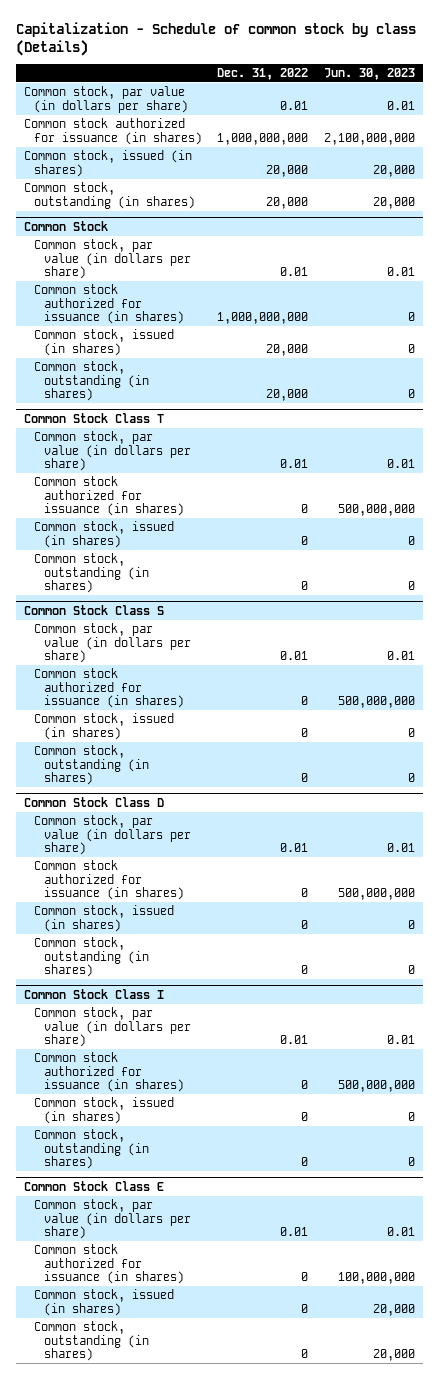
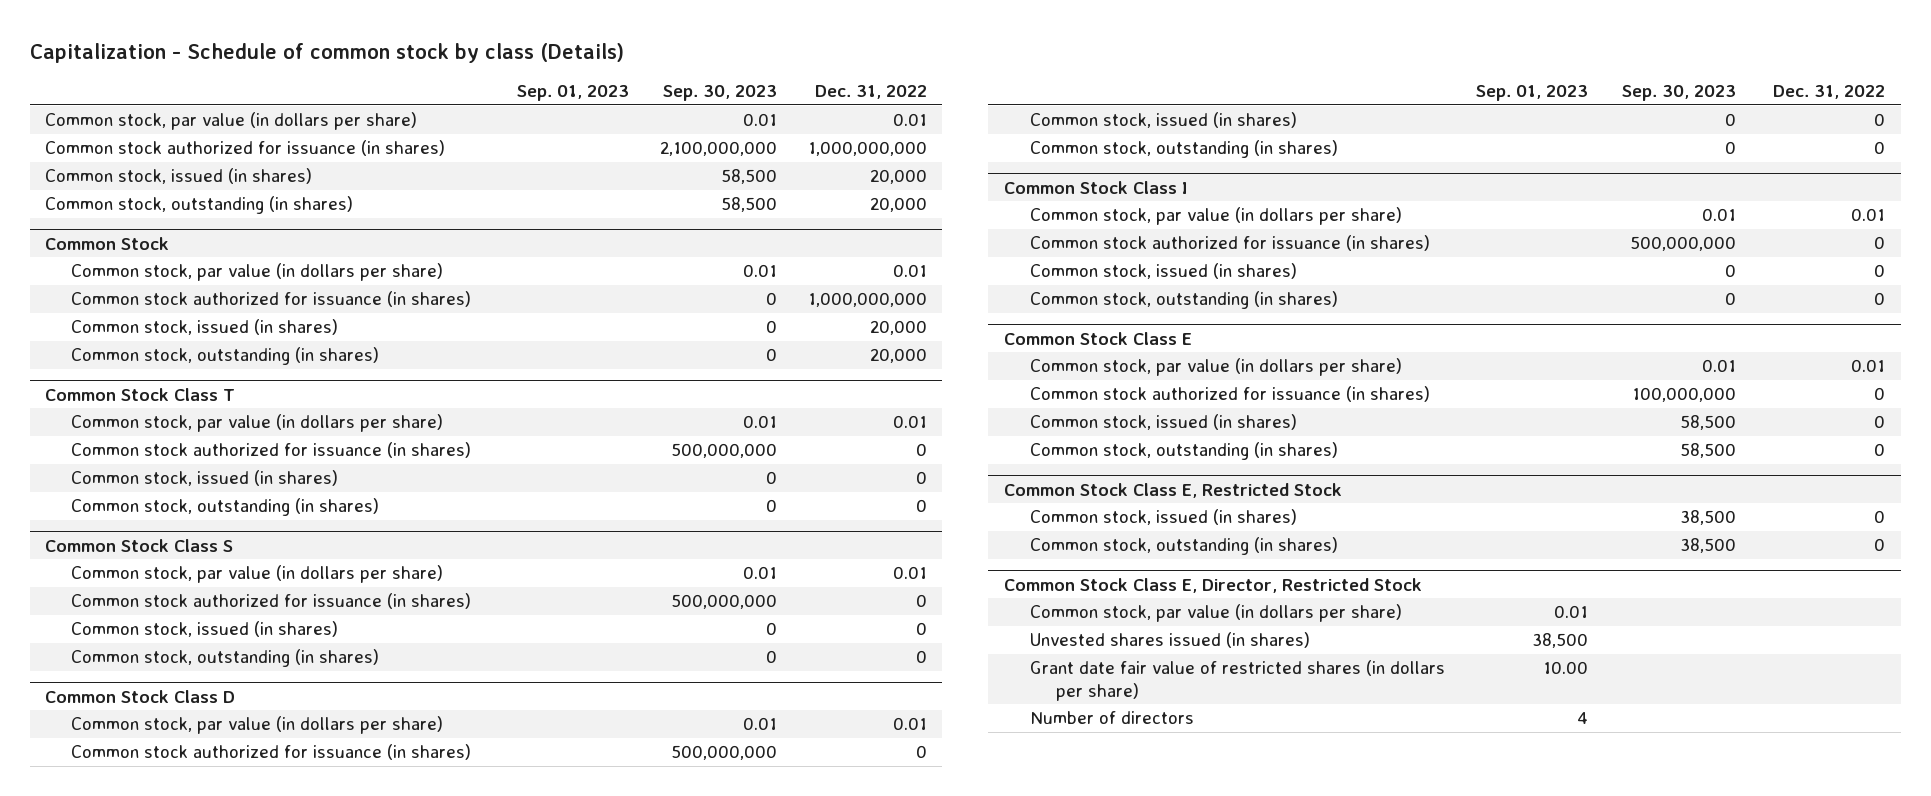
- | Dec. 31, 2022 | Jun. 30, 2023
+ | Sep. 01, 2023 | Sep. 30, 2023 | Dec. 31, 2022
+ Common Stock Class E, Restricted Stock
+ Common stock, issued (in shares) | | 38,500 | 0
+ Common stock, outstanding (in shares) | | 38,500 | 0
+ Common Stock Class E, Director, Restricted Stock
+ Common stock, par value (in dollars per share) | 0.01 | |
+ Unvested shares issued (in shares) | 38,500 | |
+ Grant date fair value of restricted shares (in dollars per share) | 10.00 | |
+ Number of directors | 4 | |

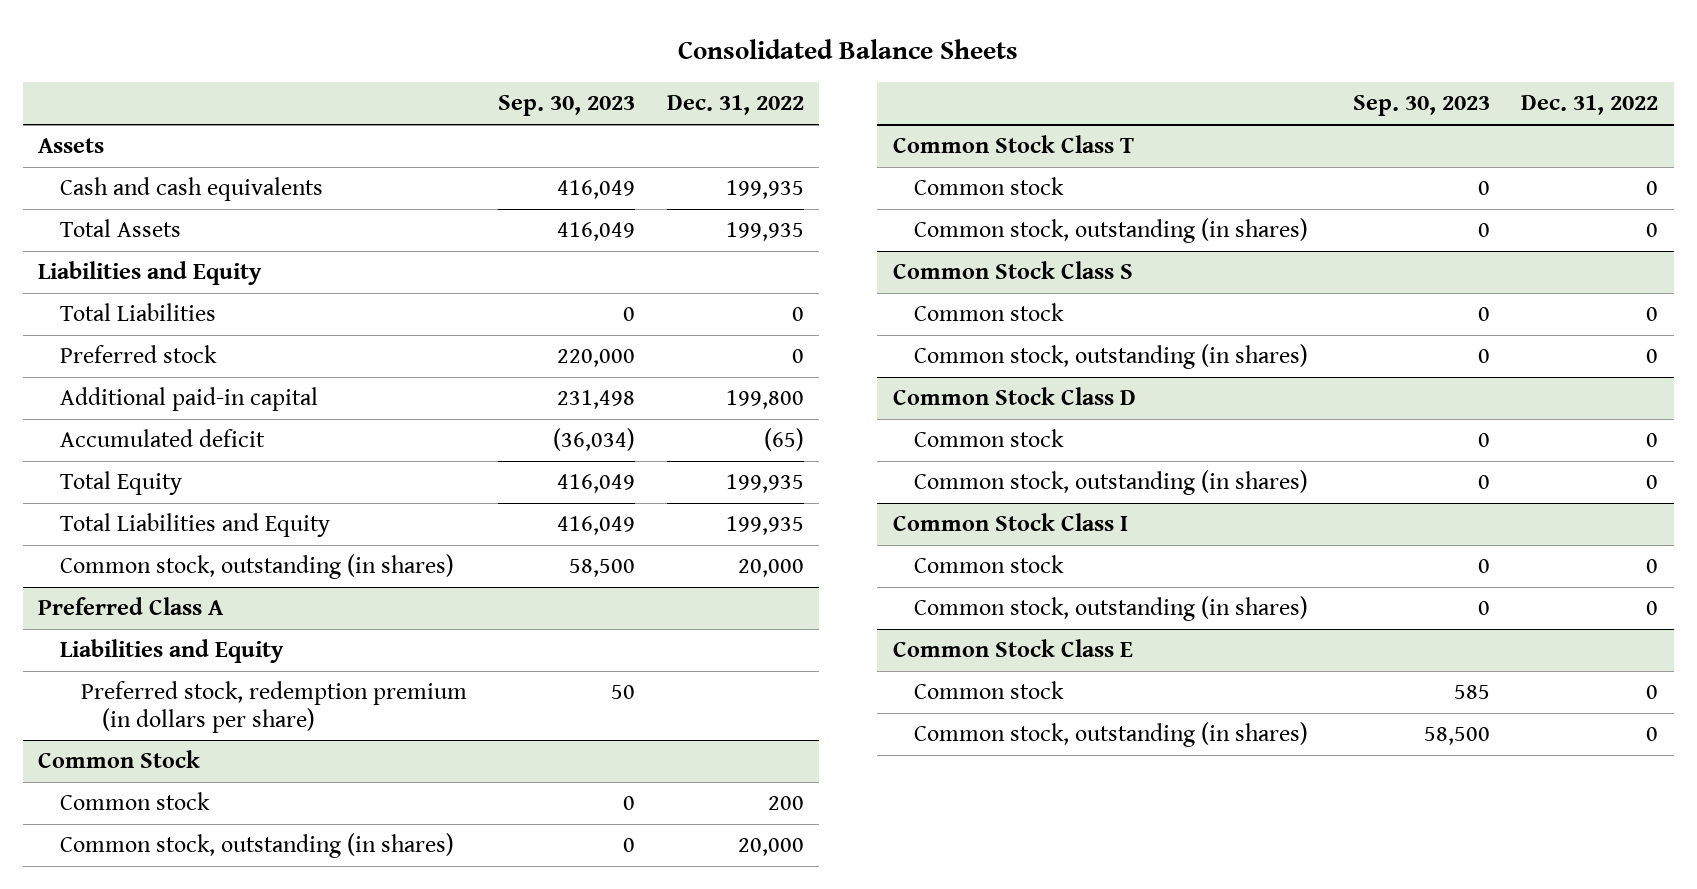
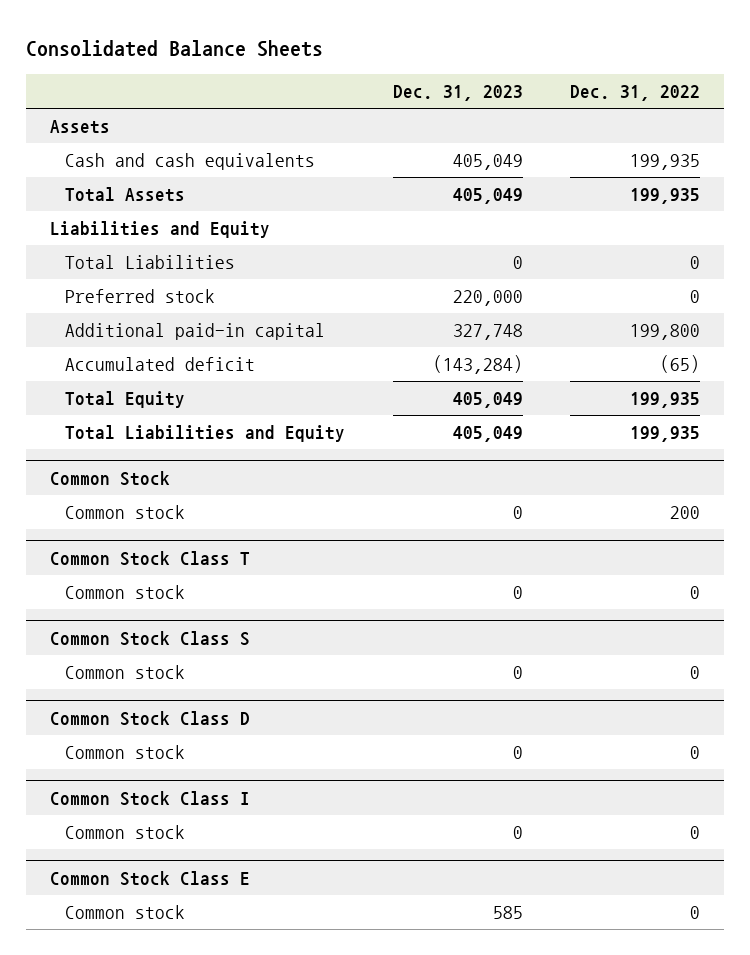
- | Sep. 30, 2023 | Dec. 31, 2022
+ | Dec. 31, 2023 | Dec. 31, 2022
- Common stock, outstanding (in shares) | 58,500 | 20,000
- Preferred Class A
- Liabilities and Equity
- Preferred stock, redemption premium (in dollars per share) | 50 |
@ Common Stock
- Common stock, outstanding (in shares) | 0 | 20,000
@ Common Stock Class T
- Common stock, outstanding (in shares) | 0 | 0
@ Common Stock Class S
- Common stock, outstanding (in shares) | 0 | 0
@ Common Stock Class D
- Common stock, outstanding (in shares) | 0 | 0
@ Common Stock Class I
- Common stock, outstanding (in shares) | 0 | 0
@ Common Stock Class E
- Common stock, outstanding (in shares) | 58,500 | 0

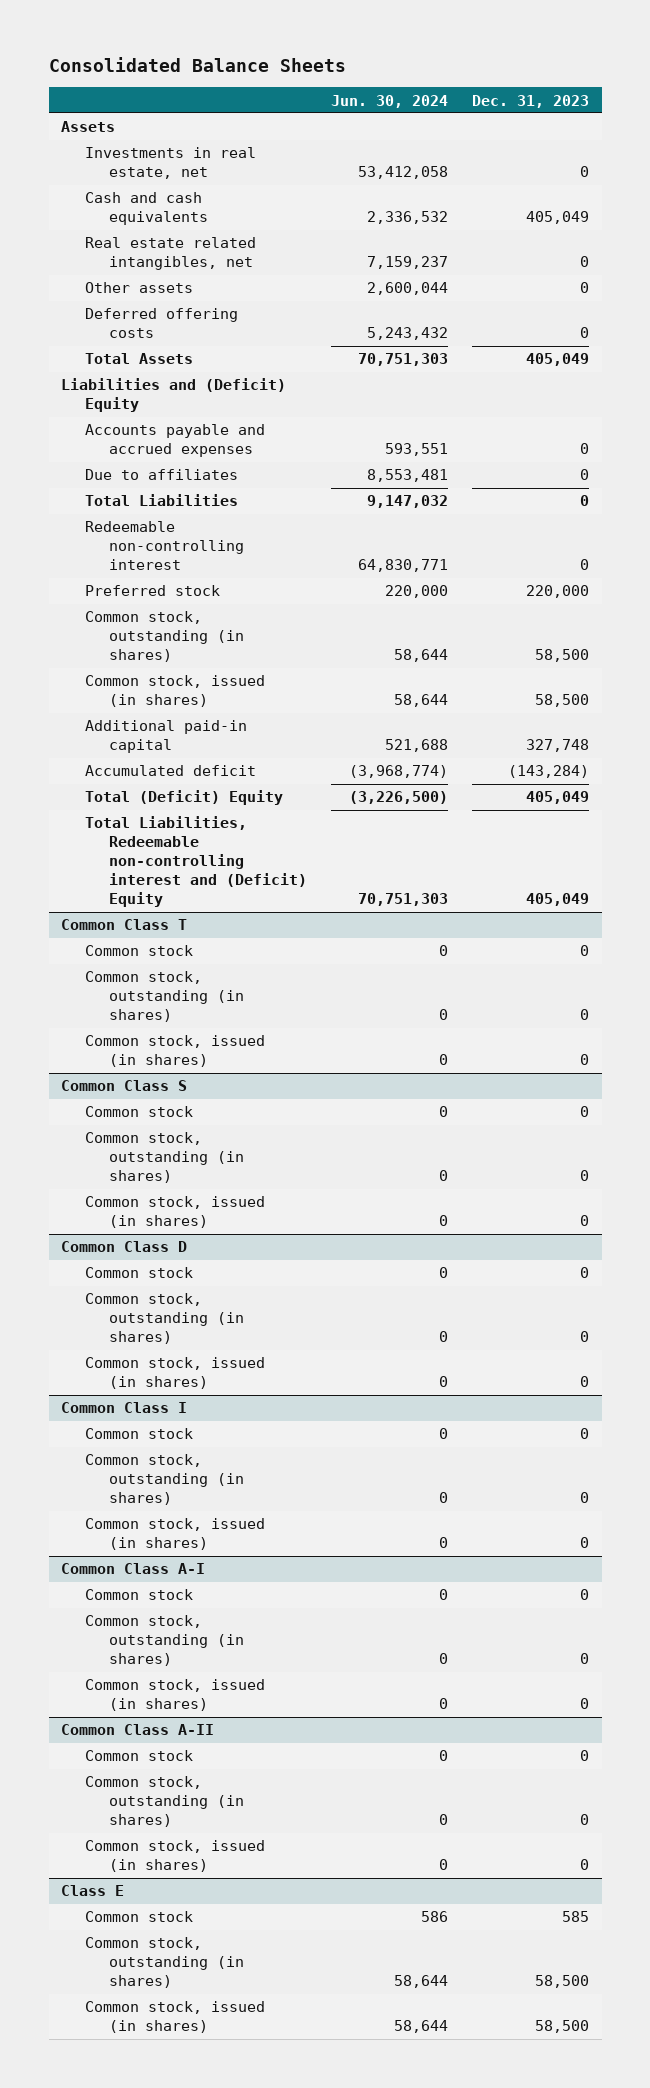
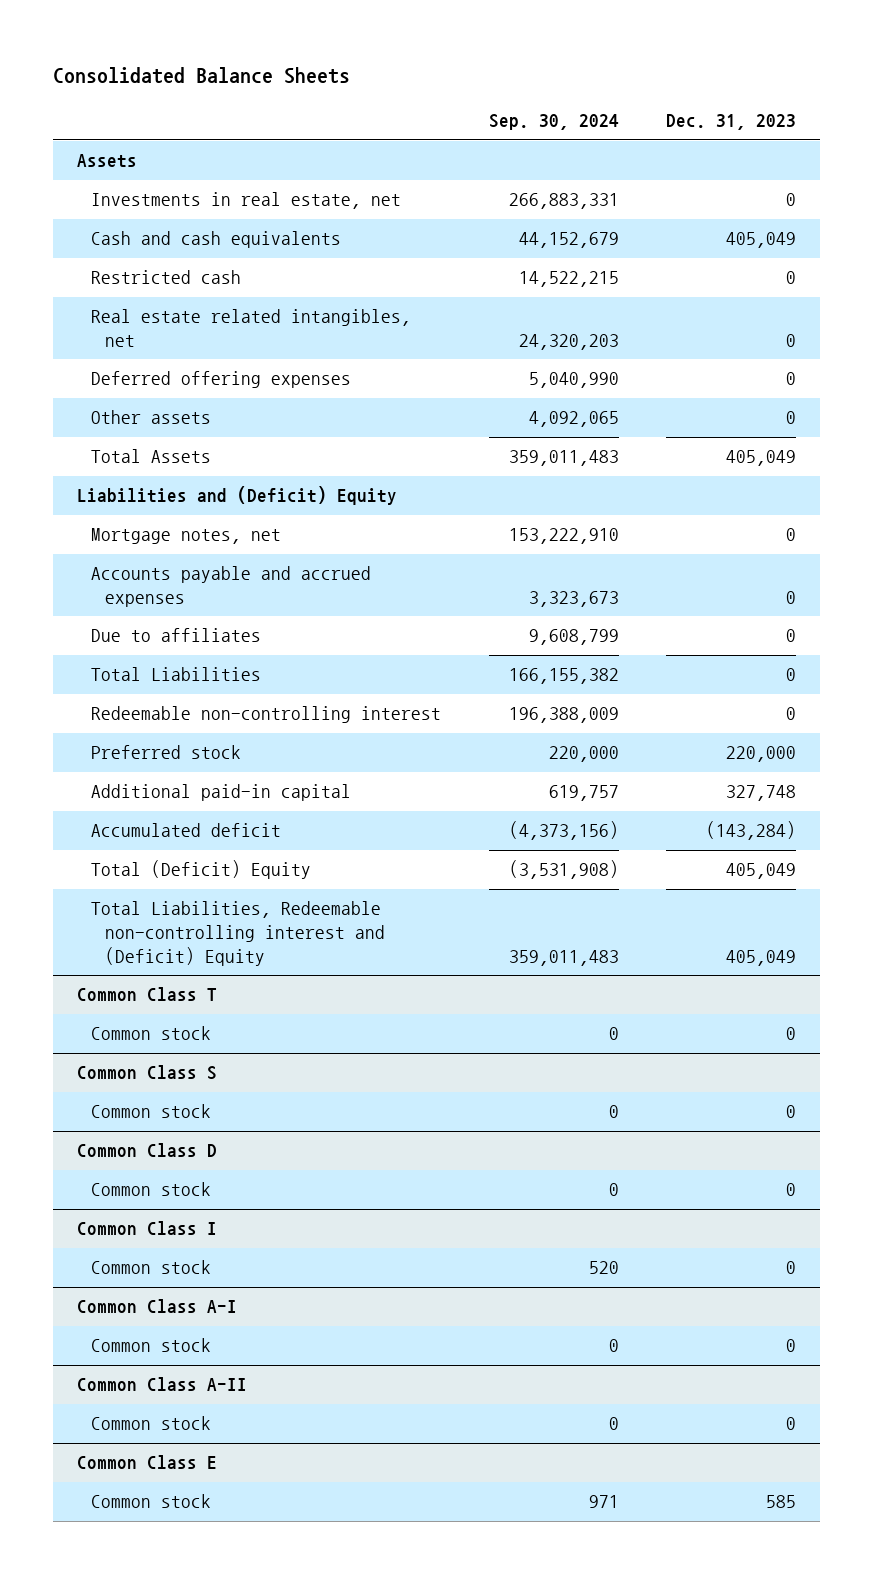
- | Jun. 30, 2024 | Dec. 31, 2023
+ | Sep. 30, 2024 | Dec. 31, 2023
+ Restricted cash | 14,522,215 | 0
+ Deferred offering expenses | 5,040,990 | 0
- Deferred offering costs | 5,243,432 | 0
+ Mortgage notes, net | 153,222,910 | 0
- Common stock, outstanding (in shares) | 58,644 | 58,500
- Common stock, issued (in shares) | 58,644 | 58,500
@ Common Class T
- Common stock, outstanding (in shares) | 0 | 0
- Common stock, issued (in shares) | 0 | 0
@ Common Class S
- Common stock, outstanding (in shares) | 0 | 0
- Common stock, issued (in shares) | 0 | 0
@ Common Class D
- Common stock, outstanding (in shares) | 0 | 0
- Common stock, issued (in shares) | 0 | 0
@ Common Class I
- Common stock, outstanding (in shares) | 0 | 0
- Common stock, issued (in shares) | 0 | 0
@ Common Class A-I
- Common stock, outstanding (in shares) | 0 | 0
- Common stock, issued (in shares) | 0 | 0
@ Common Class A-II
- Common stock, outstanding (in shares) | 0 | 0
- Common stock, issued (in shares) | 0 | 0
- Class E
+ Common Class E
- Common stock, outstanding (in shares) | 58,644 | 58,500
- Common stock, issued (in shares) | 58,644 | 58,500

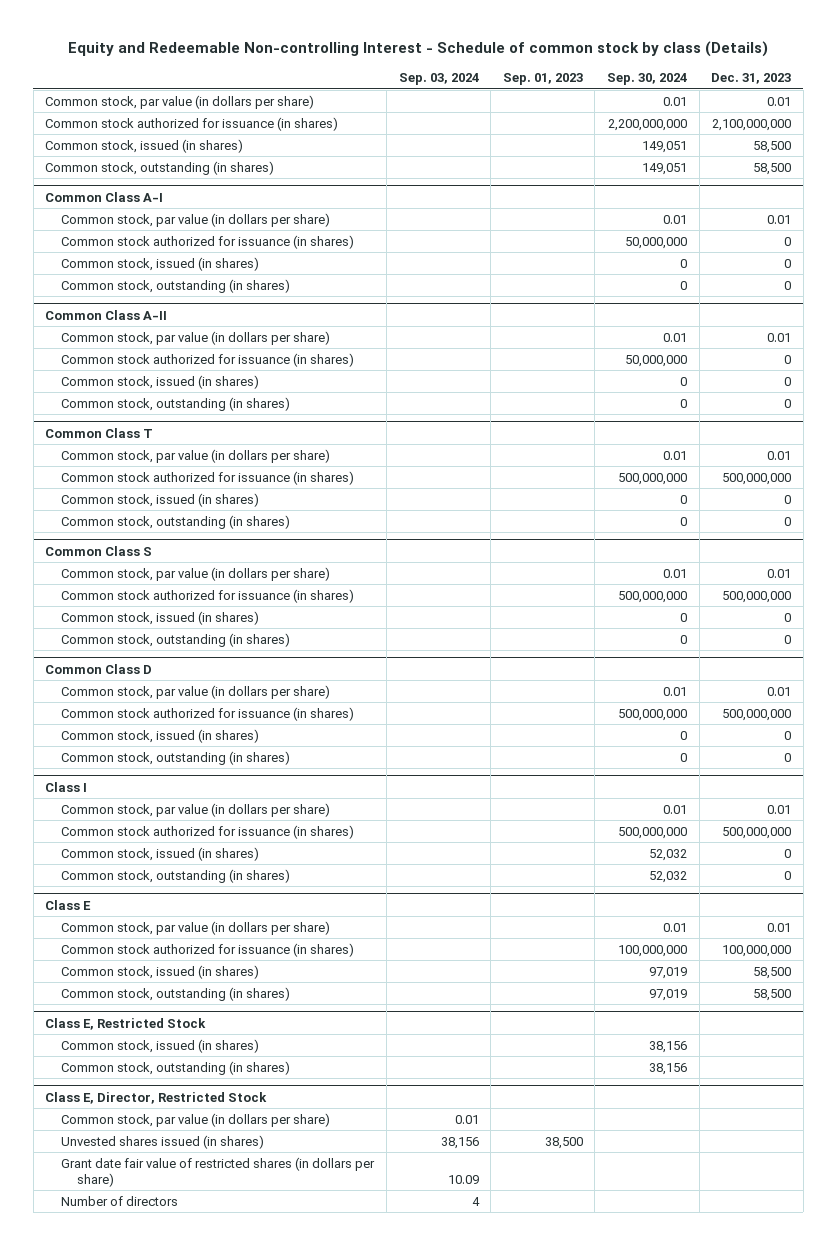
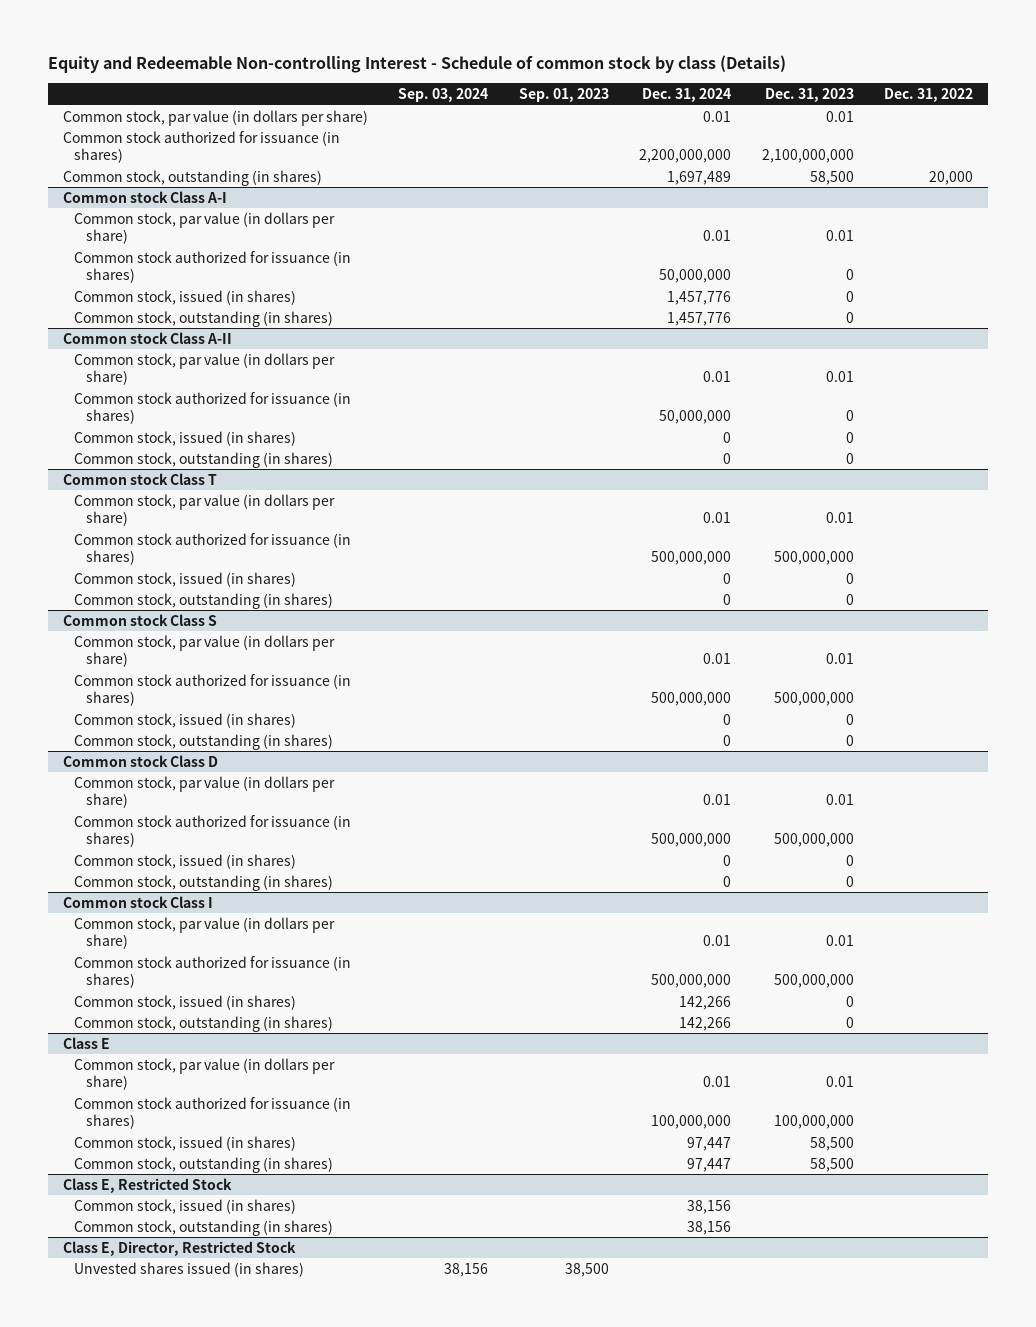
- | Sep. 03, 2024 | Sep. 01, 2023 | Sep. 30, 2024 | Dec. 31, 2023
+ | Sep. 03, 2024 | Sep. 01, 2023 | Dec. 31, 2024 | Dec. 31, 2023 | Dec. 31, 2022
- Common stock, issued (in shares) | | | 149,051 | 58,500
- Common Class A-I
+ Common stock Class A-I
- Common Class A-II
+ Common stock Class A-II
- Common Class T
+ Common stock Class T
- Common Class S
+ Common stock Class S
- Common Class D
+ Common stock Class D
- Class I
+ Common stock Class I
@ Class E, Director, Restricted Stock
- Common stock, par value (in dollars per share) | 0.01 | | |
- Grant date fair value of restricted shares (in dollars per share) | 10.09 | | |
- Number of directors | 4 | | |

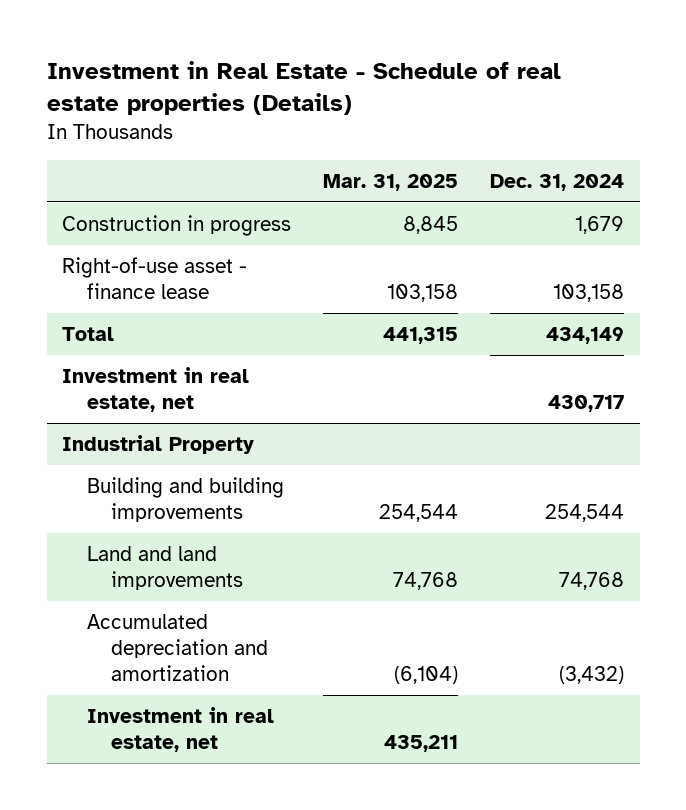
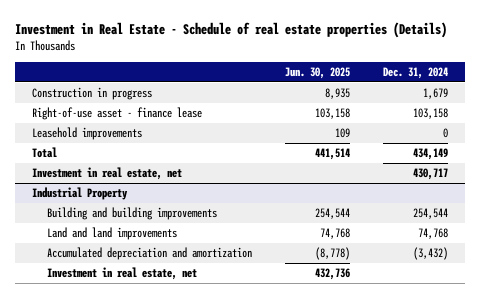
- | Mar. 31, 2025 | Dec. 31, 2024
+ | Jun. 30, 2025 | Dec. 31, 2024
+ Leasehold improvements | 109 | 0

